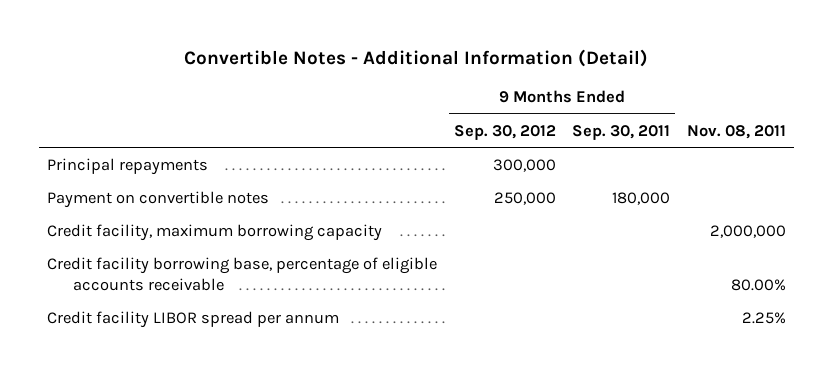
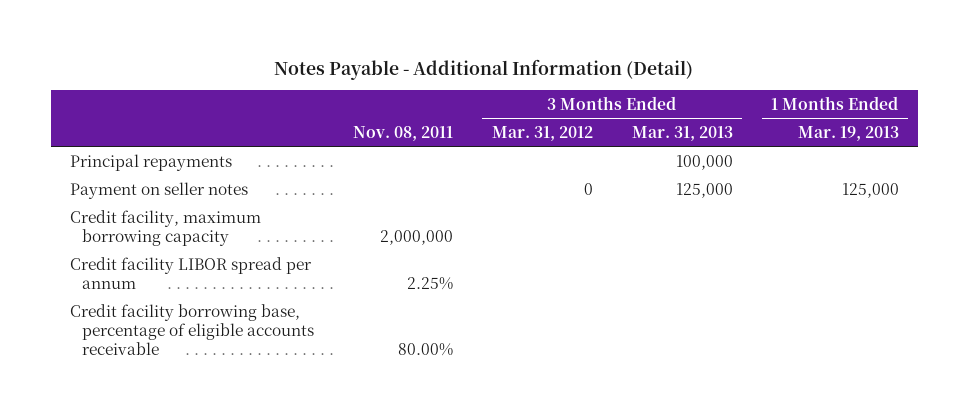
- Convertible Notes - Additional Information (Detail)
+ Notes Payable - Additional Information (Detail)
- | 9 Months Ended Sep. 30, 2012 | 9 Months Ended Sep. 30, 2011 | Nov. 08, 2011
+ | Nov. 08, 2011 | 3 Months Ended Mar. 31, 2012 | 3 Months Ended Mar. 31, 2013 | 1 Months Ended Mar. 19, 2013
- Payment on convertible notes | 250,000 | 180,000 |
+ Payment on seller notes | | 0 | 125,000 | 125,000
moved down: Credit facility borrowing base, percentage of eligible accounts receivable | 80.00% | | |

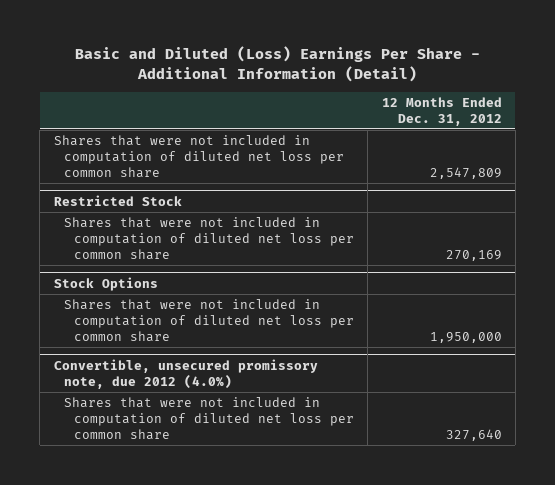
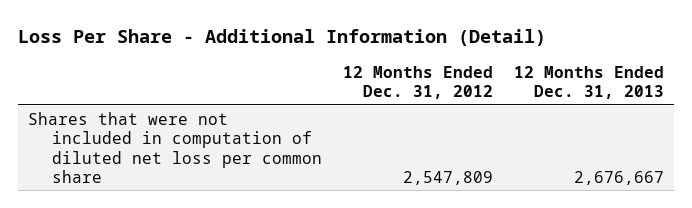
- Basic and Diluted (Loss) Earnings Per Share - Additional Information (Detail)
+ Loss Per Share - Additional Information (Detail)
- | 12 Months Ended Dec. 31, 2012
+ | 12 Months Ended Dec. 31, 2012 | 12 Months Ended Dec. 31, 2013
- Restricted Stock
- Shares that were not included in computation of diluted net loss per common share | 270,169
- Stock Options
- Shares that were not included in computation of diluted net loss per common share | 1,950,000
- Convertible, unsecured promissory note, due 2012 (4.0%)
- Shares that were not included in computation of diluted net loss per common share | 327,640

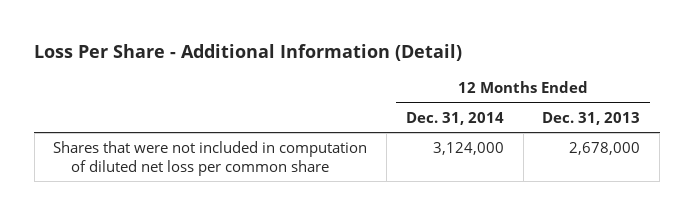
- | 12 Months Ended Dec. 31, 2012 | 12 Months Ended Dec. 31, 2013
+ | 12 Months Ended Dec. 31, 2014 | 12 Months Ended Dec. 31, 2013
- Shares that were not included in computation of diluted net loss per common share | 2,547,809 | 2,676,667
+ Shares that were not included in computation of diluted net loss per common share | 3,124,000 | 2,678,000

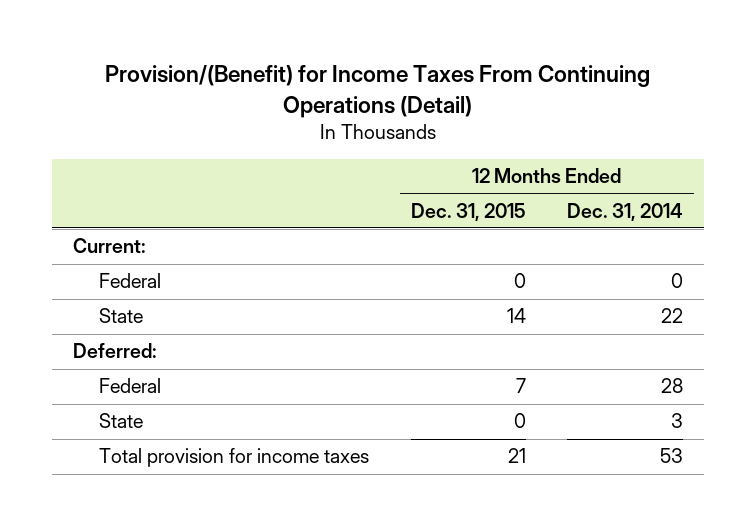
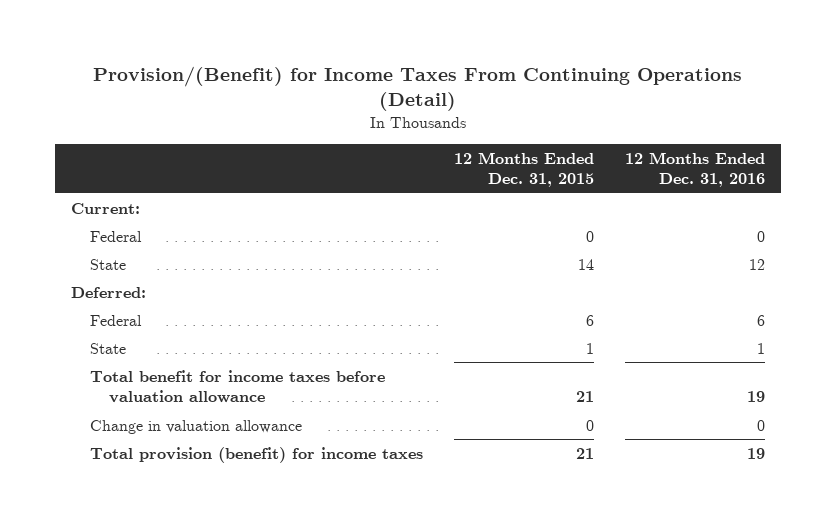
- | 12 Months Ended Dec. 31, 2015 | 12 Months Ended Dec. 31, 2014
+ | 12 Months Ended Dec. 31, 2015 | 12 Months Ended Dec. 31, 2016
- Federal | 7 | 28
- State | 0 | 3
- Total provision for income taxes | 21 | 53
+ Federal | 6 | 6
+ State | 1 | 1
+ Total benefit for income taxes before valuation allowance | 21 | 19
+ Change in valuation allowance | 0 | 0
+ Total provision (benefit) for income taxes | 21 | 19

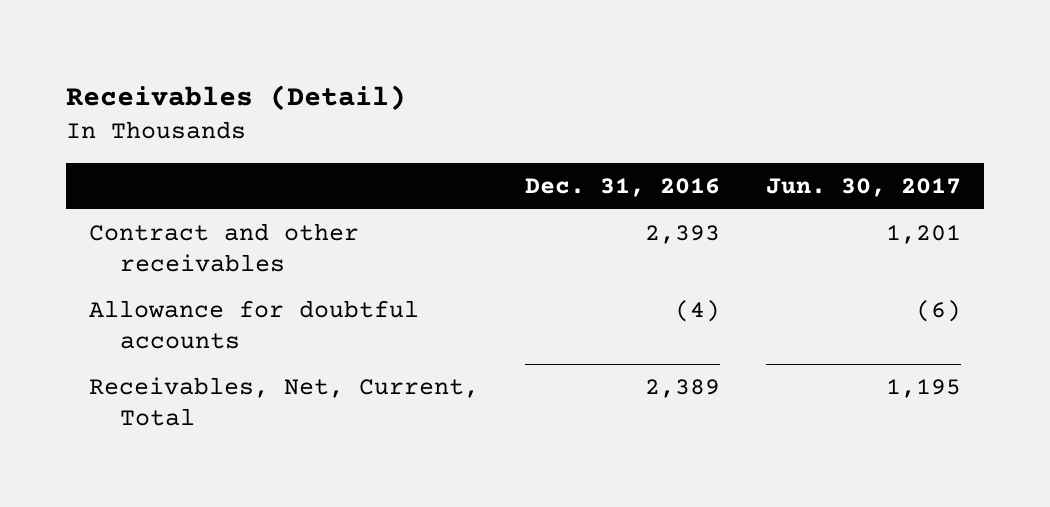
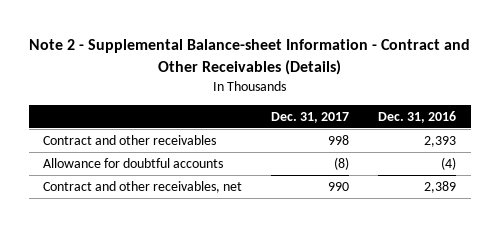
- Receivables (Detail)
+ Note 2 - Supplemental Balance-sheet Information - Contract and Other Receivables (Details)
- | Dec. 31, 2016 | Jun. 30, 2017
+ | Dec. 31, 2017 | Dec. 31, 2016
- Receivables, Net, Current, Total | 2,389 | 1,195
+ Contract and other receivables, net | 990 | 2,389

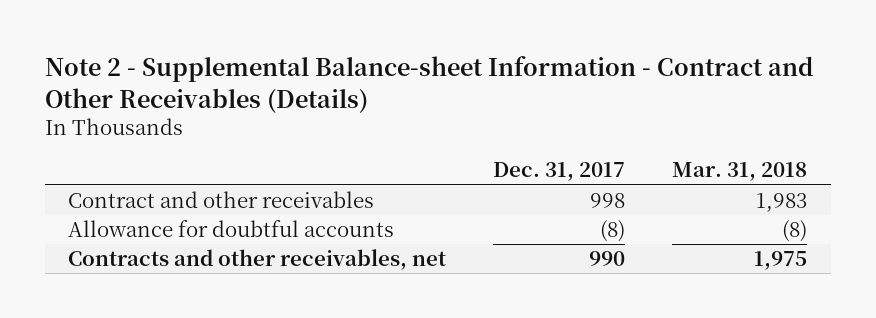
- | Dec. 31, 2017 | Dec. 31, 2016
+ | Dec. 31, 2017 | Mar. 31, 2018
- Contract and other receivables, net | 990 | 2,389
+ Contracts and other receivables, net | 990 | 1,975

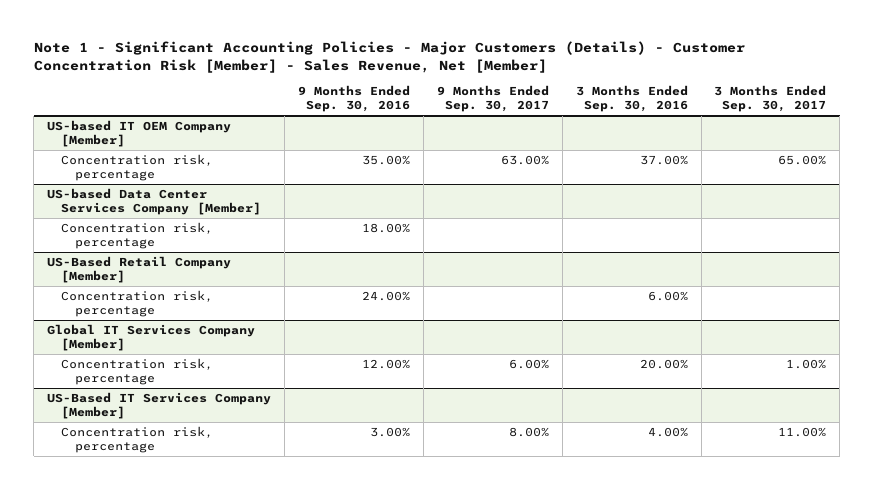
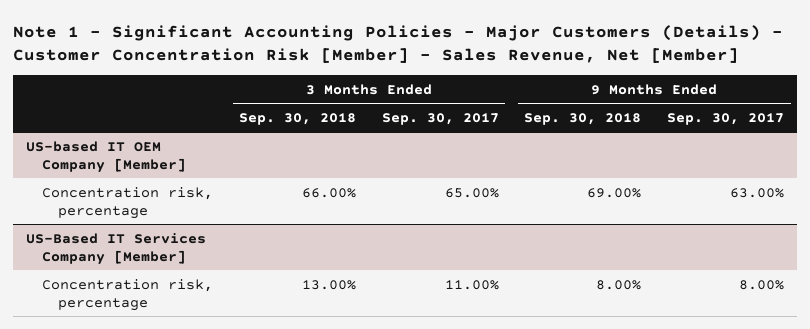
- | 9 Months Ended Sep. 30, 2016 | 9 Months Ended Sep. 30, 2017 | 3 Months Ended Sep. 30, 2016 | 3 Months Ended Sep. 30, 2017
+ | 3 Months Ended Sep. 30, 2018 | 3 Months Ended Sep. 30, 2017 | 9 Months Ended Sep. 30, 2018 | 9 Months Ended Sep. 30, 2017
- US-based Data Center Services Company [Member]
- Concentration risk, percentage | 18.00% | | |
- US-Based Retail Company [Member]
- Concentration risk, percentage | 24.00% | | 6.00% |
- Global IT Services Company [Member]
- Concentration risk, percentage | 12.00% | 6.00% | 20.00% | 1.00%

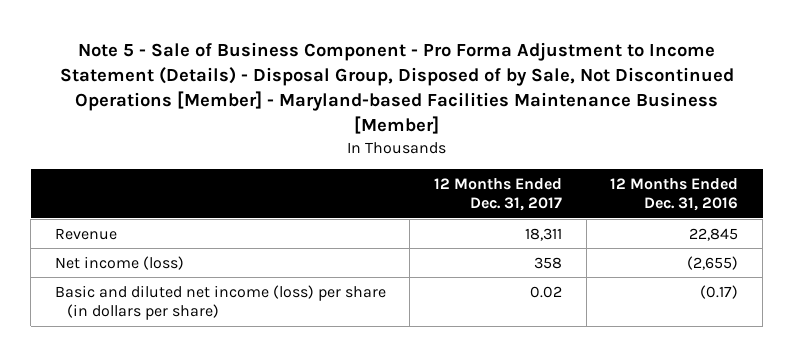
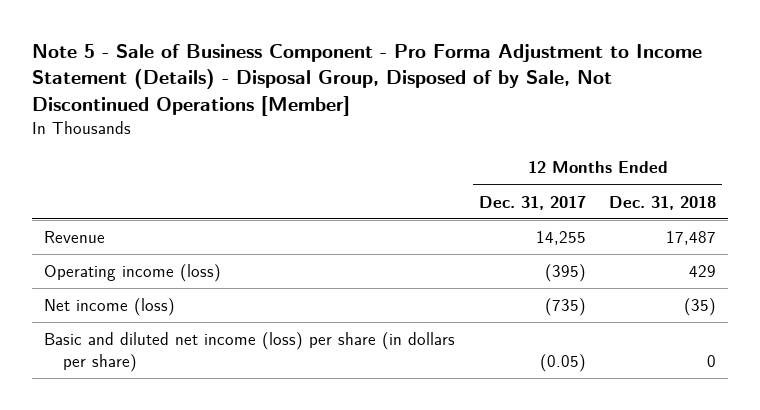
- Note 5 - Sale of Business Component - Pro Forma Adjustment to Income Statement (Details) - Disposal Group, Disposed of by Sale, Not Discontinued Operations [Member] - Maryland-based Facilities Maintenance Business [Member]
+ Note 5 - Sale of Business Component - Pro Forma Adjustment to Income Statement (Details) - Disposal Group, Disposed of by Sale, Not Discontinued Operations [Member]
- | 12 Months Ended Dec. 31, 2017 | 12 Months Ended Dec. 31, 2016
+ | 12 Months Ended Dec. 31, 2017 | 12 Months Ended Dec. 31, 2018
- Revenue | 18,311 | 22,845
- Net income (loss) | 358 | (2,655)
- Basic and diluted net income (loss) per share (in dollars per share) | 0.02 | (0.17)
+ Revenue | 14,255 | 17,487
+ Operating income (loss) | (395) | 429
+ Net income (loss) | (735) | (35)
+ Basic and diluted net income (loss) per share (in dollars per share) | (0.05) | 0

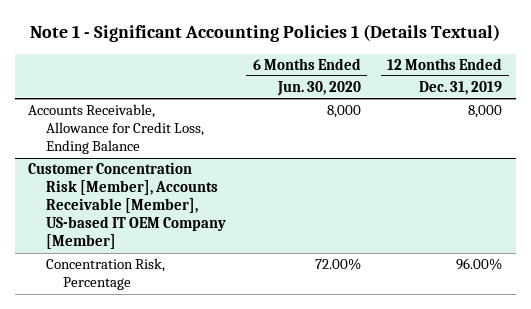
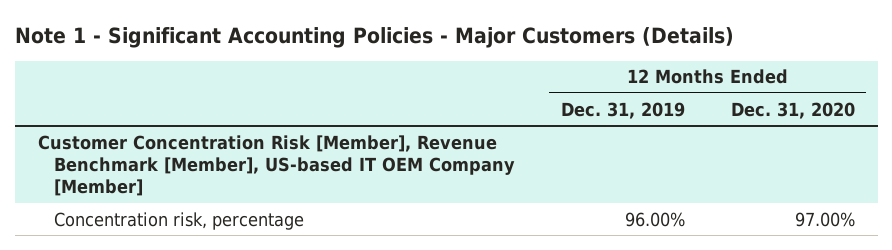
- Note 1 - Significant Accounting Policies 1 (Details Textual)
+ Note 1 - Significant Accounting Policies - Major Customers (Details)
- | 6 Months Ended Jun. 30, 2020 | 12 Months Ended Dec. 31, 2019
+ | 12 Months Ended Dec. 31, 2019 | 12 Months Ended Dec. 31, 2020
- Accounts Receivable, Allowance for Credit Loss, Ending Balance | 8,000 | 8,000
- Customer Concentration Risk [Member], Accounts Receivable [Member], US-based IT OEM Company [Member]
- Concentration Risk, Percentage | 72.00% | 96.00%
+ Customer Concentration Risk [Member], Revenue Benchmark [Member], US-based IT OEM Company [Member]
+ Concentration risk, percentage | 96.00% | 97.00%

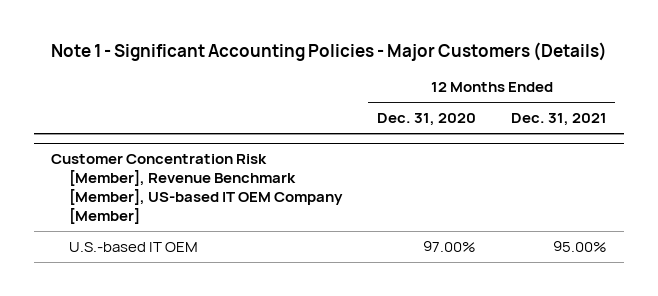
- | 12 Months Ended Dec. 31, 2019 | 12 Months Ended Dec. 31, 2020
+ | 12 Months Ended Dec. 31, 2020 | 12 Months Ended Dec. 31, 2021
@ Customer Concentration Risk [Member], Revenue Benchmark [Member], US-based IT OEM Company [Member]
- Concentration risk, percentage | 96.00% | 97.00%
+ U.S.-based IT OEM | 97.00% | 95.00%

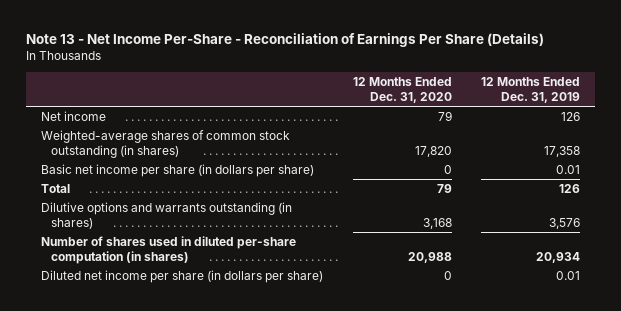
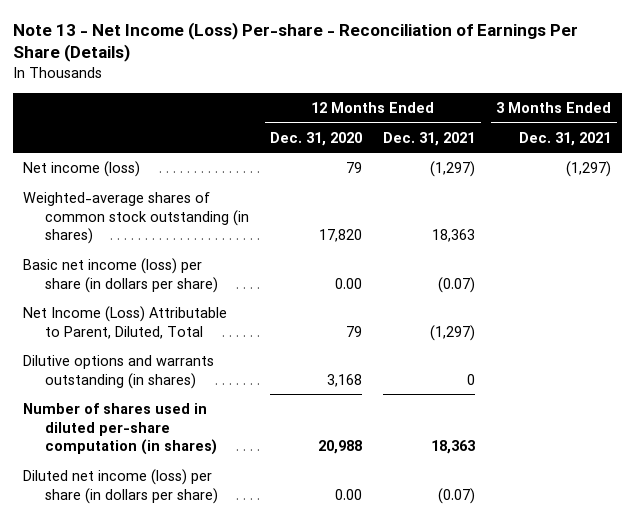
- Note 13 - Net Income Per-Share - Reconciliation of Earnings Per Share (Details)
+ Note 13 - Net Income (Loss) Per-share - Reconciliation of Earnings Per Share (Details)
- | 12 Months Ended Dec. 31, 2020 | 12 Months Ended Dec. 31, 2019
+ | 12 Months Ended Dec. 31, 2020 | 12 Months Ended Dec. 31, 2021 | 3 Months Ended Dec. 31, 2021
- Net income | 79 | 126
+ Net income (loss) | 79 | (1,297) | (1,297)
- Basic net income per share (in dollars per share) | 0 | 0.01
- Total | 79 | 126
+ Basic net income (loss) per share (in dollars per share) | 0.00 | (0.07) |
+ Net Income (Loss) Attributable to Parent, Diluted, Total | 79 | (1,297) |
- Diluted net income per share (in dollars per share) | 0 | 0.01
+ Diluted net income (loss) per share (in dollars per share) | 0.00 | (0.07) |

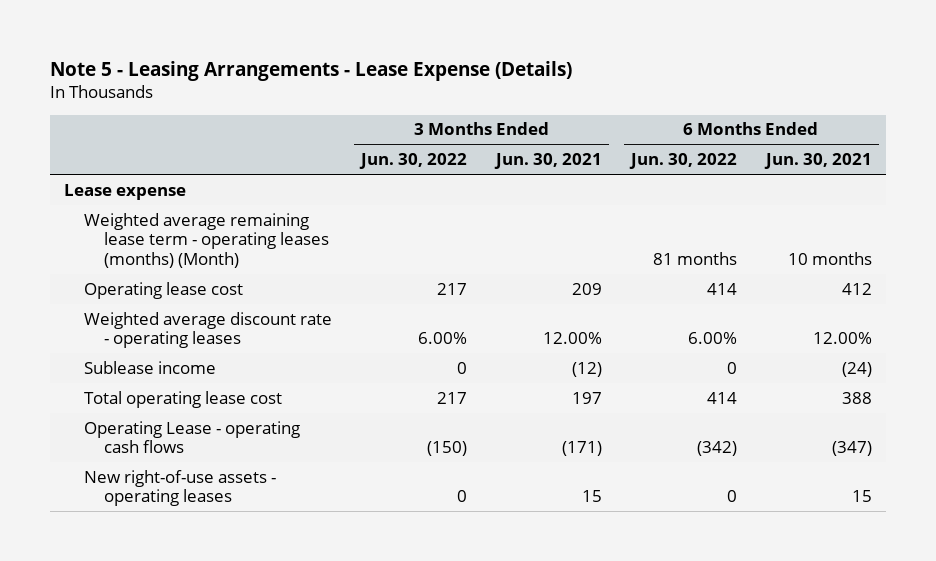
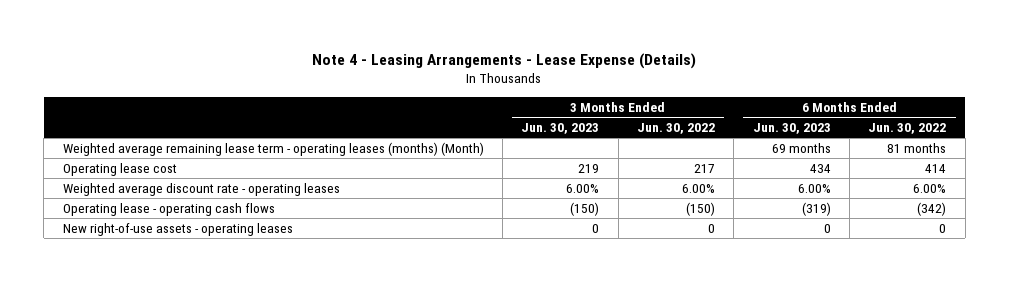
- Note 5 - Leasing Arrangements - Lease Expense (Details)
+ Note 4 - Leasing Arrangements - Lease Expense (Details)
- | 3 Months Ended Jun. 30, 2022 | 3 Months Ended Jun. 30, 2021 | 6 Months Ended Jun. 30, 2022 | 6 Months Ended Jun. 30, 2021
+ | 3 Months Ended Jun. 30, 2023 | 3 Months Ended Jun. 30, 2022 | 6 Months Ended Jun. 30, 2023 | 6 Months Ended Jun. 30, 2022
- Lease expense
- Sublease income | 0 | (12) | 0 | (24)
- Total operating lease cost | 217 | 197 | 414 | 388
- Operating Lease - operating cash flows | (150) | (171) | (342) | (347)
+ Operating lease - operating cash flows | (150) | (150) | (319) | (342)

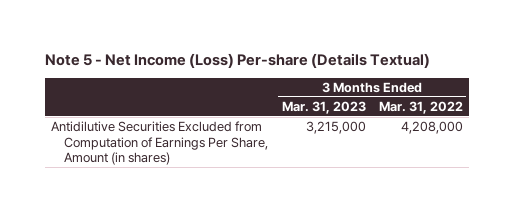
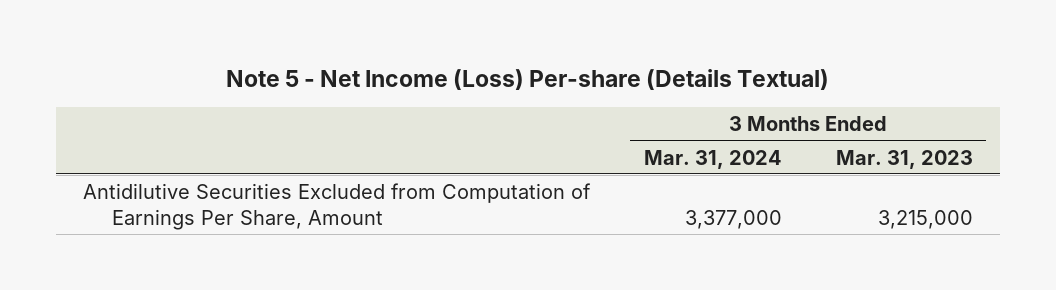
- | 3 Months Ended Mar. 31, 2023 | 3 Months Ended Mar. 31, 2022
+ | 3 Months Ended Mar. 31, 2024 | 3 Months Ended Mar. 31, 2023
- Antidilutive Securities Excluded from Computation of Earnings Per Share, Amount (in shares) | 3,215,000 | 4,208,000
+ Antidilutive Securities Excluded from Computation of Earnings Per Share, Amount | 3,377,000 | 3,215,000

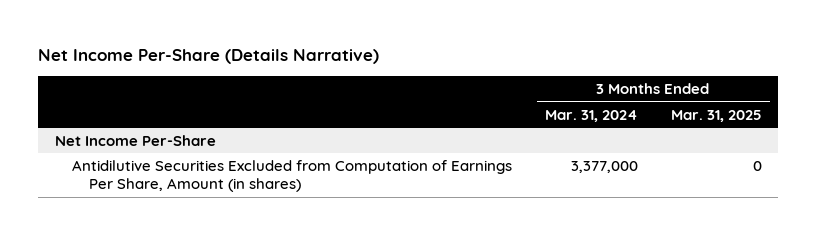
- Note 5 - Net Income (Loss) Per-share (Details Textual)
+ Net Income Per-Share (Details Narrative)
- | 3 Months Ended Mar. 31, 2024 | 3 Months Ended Mar. 31, 2023
+ | 3 Months Ended Mar. 31, 2024 | 3 Months Ended Mar. 31, 2025
- Antidilutive Securities Excluded from Computation of Earnings Per Share, Amount | 3,377,000 | 3,215,000
+ Net Income Per-Share
+ Antidilutive Securities Excluded from Computation of Earnings Per Share, Amount (in shares) | 3,377,000 | 0

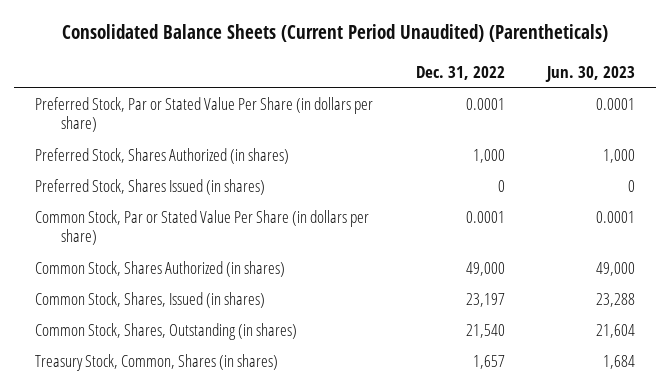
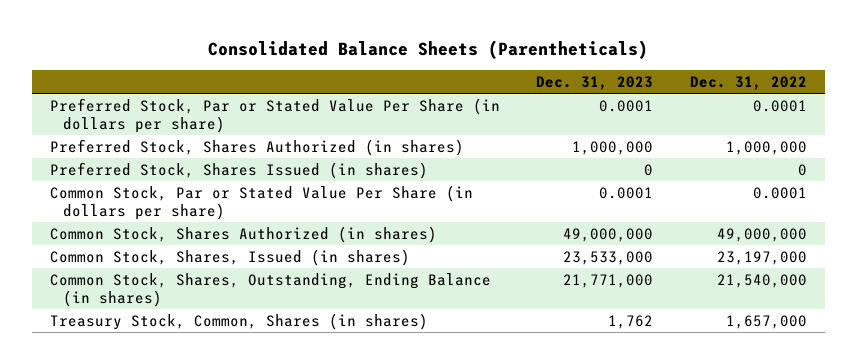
- Consolidated Balance Sheets (Current Period Unaudited) (Parentheticals)
+ Consolidated Balance Sheets (Parentheticals)
- | Dec. 31, 2022 | Jun. 30, 2023
+ | Dec. 31, 2023 | Dec. 31, 2022
- Preferred Stock, Shares Authorized (in shares) | 1,000 | 1,000
+ Preferred Stock, Shares Authorized (in shares) | 1,000,000 | 1,000,000
- Common Stock, Shares Authorized (in shares) | 49,000 | 49,000
- Common Stock, Shares, Issued (in shares) | 23,197 | 23,288
- Common Stock, Shares, Outstanding (in shares) | 21,540 | 21,604
- Treasury Stock, Common, Shares (in shares) | 1,657 | 1,684
+ Common Stock, Shares Authorized (in shares) | 49,000,000 | 49,000,000
+ Common Stock, Shares, Issued (in shares) | 23,533,000 | 23,197,000
+ Common Stock, Shares, Outstanding, Ending Balance (in shares) | 21,771,000 | 21,540,000
+ Treasury Stock, Common, Shares (in shares) | 1,762 | 1,657,000

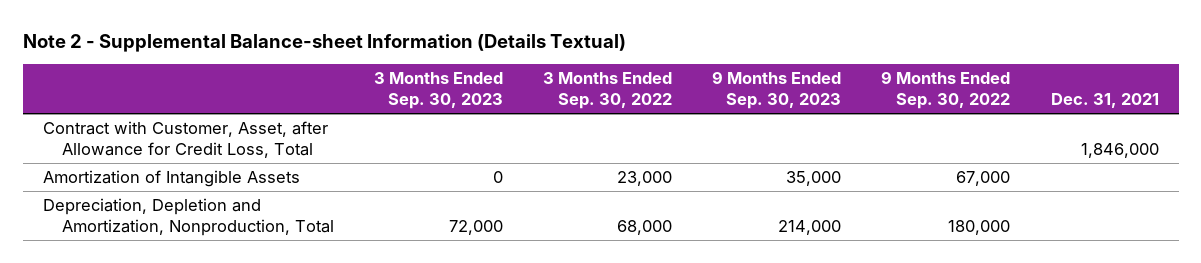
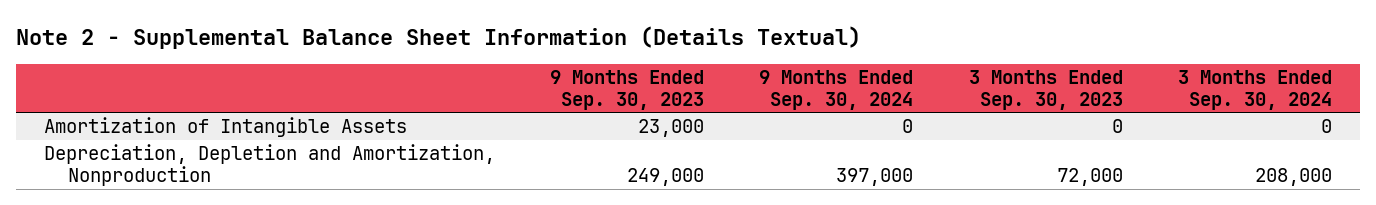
- Note 2 - Supplemental Balance-sheet Information (Details Textual)
+ Note 2 - Supplemental Balance Sheet Information (Details Textual)
- | 3 Months Ended Sep. 30, 2023 | 3 Months Ended Sep. 30, 2022 | 9 Months Ended Sep. 30, 2023 | 9 Months Ended Sep. 30, 2022 | Dec. 31, 2021
+ | 9 Months Ended Sep. 30, 2023 | 9 Months Ended Sep. 30, 2024 | 3 Months Ended Sep. 30, 2023 | 3 Months Ended Sep. 30, 2024
- Contract with Customer, Asset, after Allowance for Credit Loss, Total | | | | | 1,846,000
- Amortization of Intangible Assets | 0 | 23,000 | 35,000 | 67,000 |
- Depreciation, Depletion and Amortization, Nonproduction, Total | 72,000 | 68,000 | 214,000 | 180,000 |
+ Amortization of Intangible Assets | 23,000 | 0 | 0 | 0
+ Depreciation, Depletion and Amortization, Nonproduction | 249,000 | 397,000 | 72,000 | 208,000

